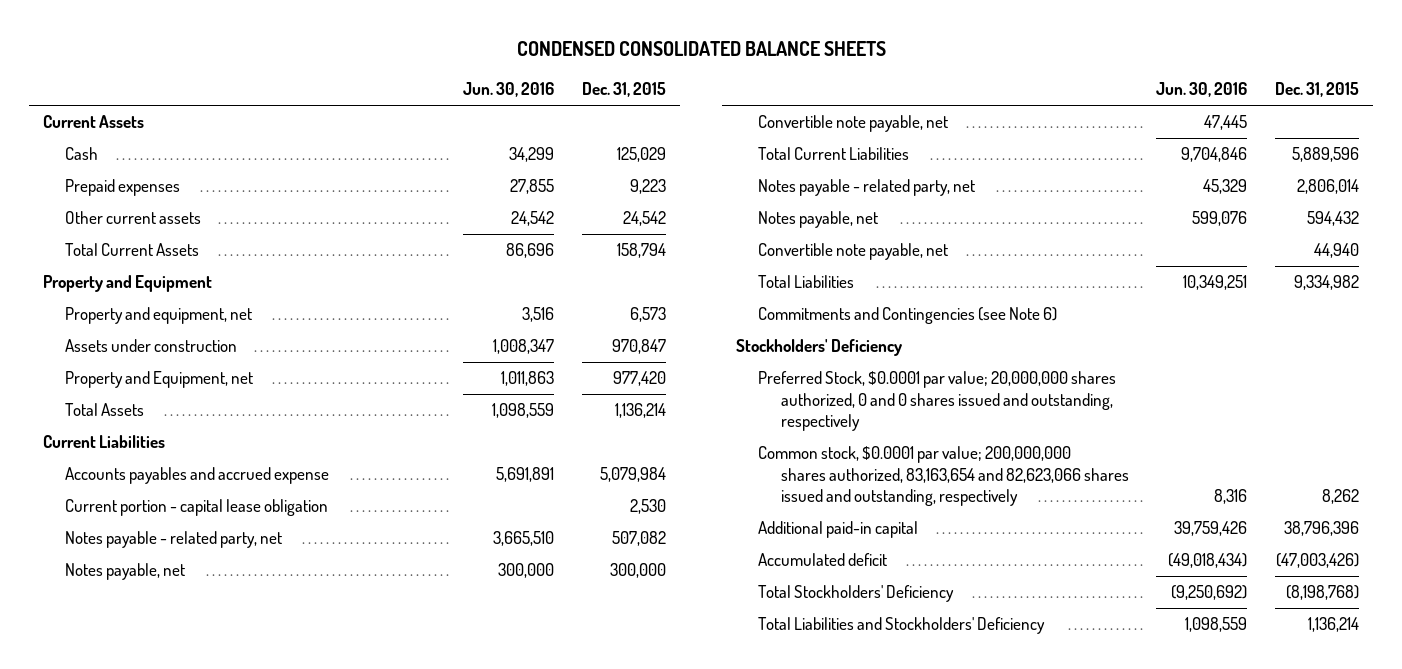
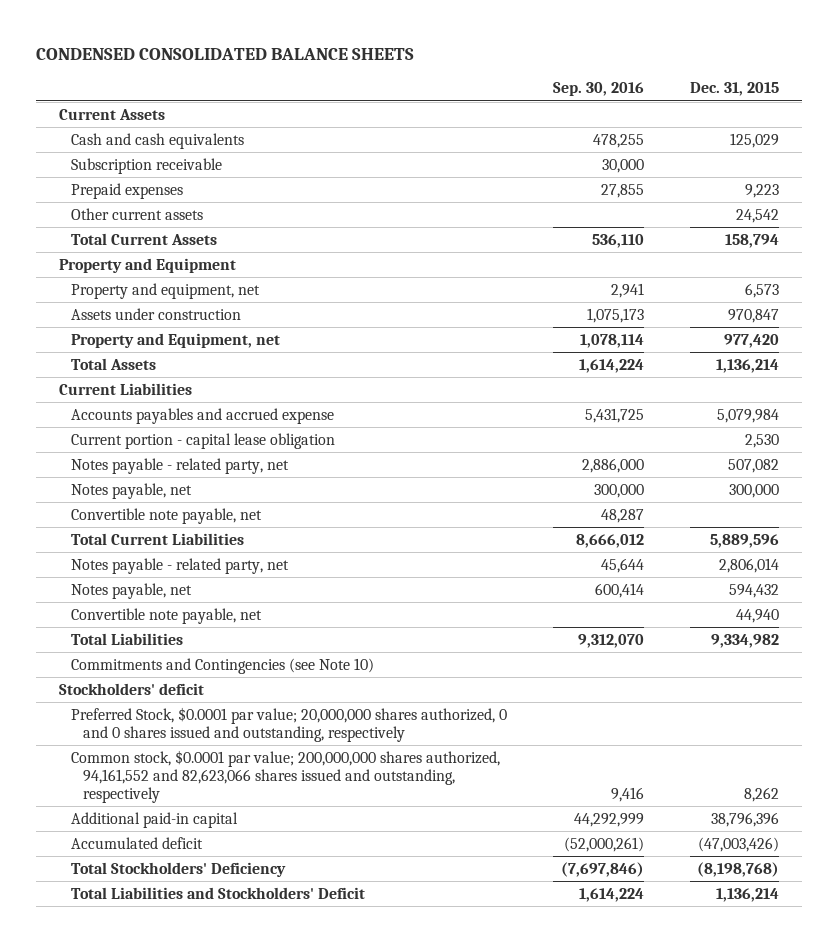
- | Jun. 30, 2016 | Dec. 31, 2015
+ | Sep. 30, 2016 | Dec. 31, 2015
- Cash | 34,299 | 125,029
+ Cash and cash equivalents | 478,255 | 125,029
+ Subscription receivable | 30,000 |
- Commitments and Contingencies (see Note 6)
- Stockholders' Deficiency
+ Commitments and Contingencies (see Note 10)
+ Stockholders' deficit
- Common stock, $0.0001 par value; 200,000,000 shares authorized, 83,163,654 and 82,623,066 shares issued and outstanding, respectively | 8,316 | 8,262
+ Common stock, $0.0001 par value; 200,000,000 shares authorized, 94,161,552 and 82,623,066 shares issued and outstanding, respectively | 9,416 | 8,262
- Total Liabilities and Stockholders' Deficiency | 1,098,559 | 1,136,214
+ Total Liabilities and Stockholders' Deficit | 1,614,224 | 1,136,214

